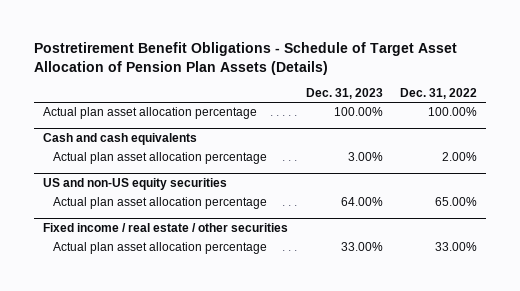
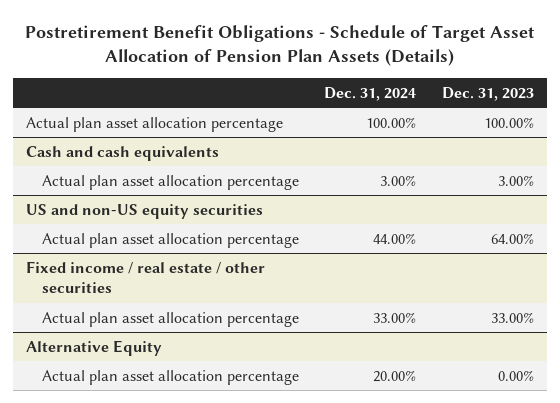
- | Dec. 31, 2023 | Dec. 31, 2022
+ | Dec. 31, 2024 | Dec. 31, 2023
+ Alternative Equity
+ Actual plan asset allocation percentage | 20.00% | 0.00%

